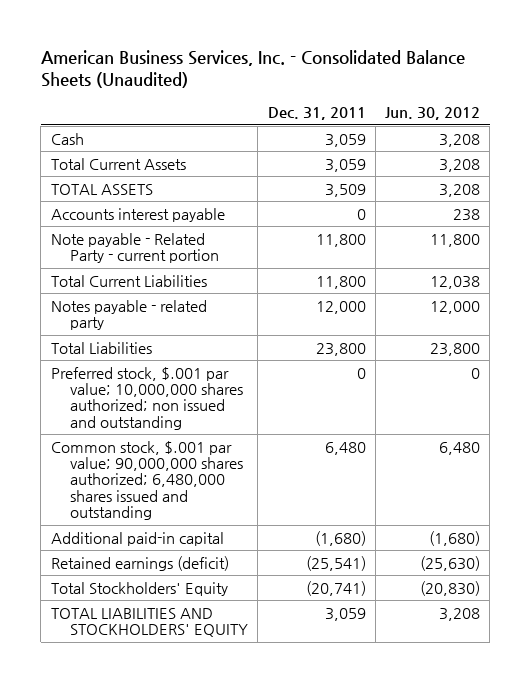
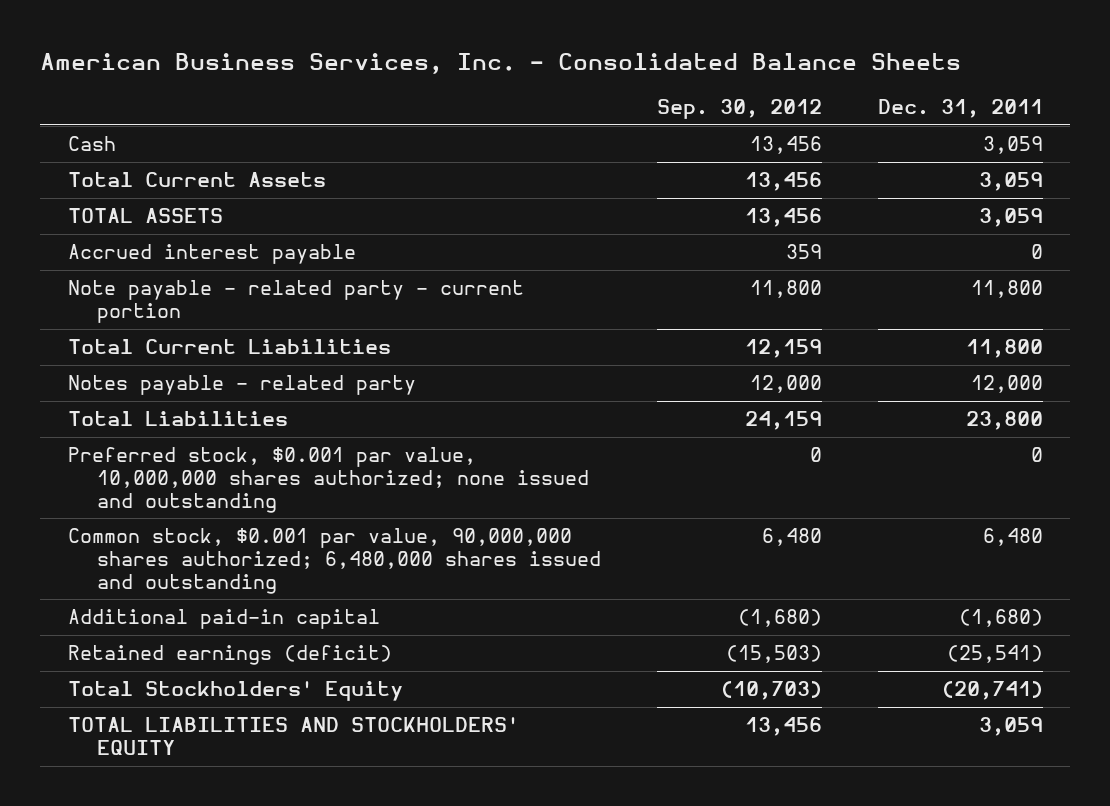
- American Business Services, Inc. - Consolidated Balance Sheets (Unaudited)
+ American Business Services, Inc. - Consolidated Balance Sheets
- | Dec. 31, 2011 | Jun. 30, 2012
+ | Sep. 30, 2012 | Dec. 31, 2011
- TOTAL ASSETS | 3,509 | 3,208
- Accounts interest payable | 0 | 238
- Note payable - Related Party - current portion | 11,800 | 11,800
+ TOTAL ASSETS | 13,456 | 3,059
+ Accrued interest payable | 359 | 0
+ Note payable - related party - current portion | 11,800 | 11,800
- Preferred stock, $.001 par value; 10,000,000 shares authorized; non issued and outstanding | 0 | 0
- Common stock, $.001 par value; 90,000,000 shares authorized; 6,480,000 shares issued and outstanding | 6,480 | 6,480
+ Preferred stock, $0.001 par value, 10,000,000 shares authorized; none issued and outstanding | 0 | 0
+ Common stock, $0.001 par value, 90,000,000 shares authorized; 6,480,000 shares issued and outstanding | 6,480 | 6,480

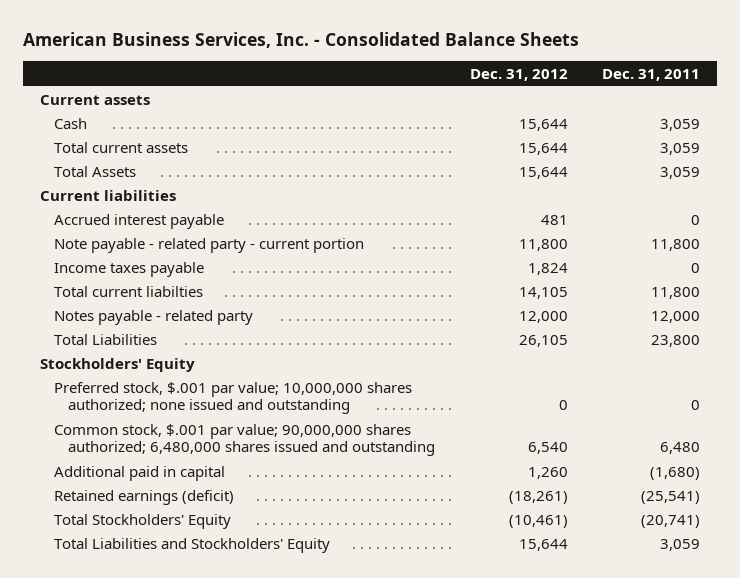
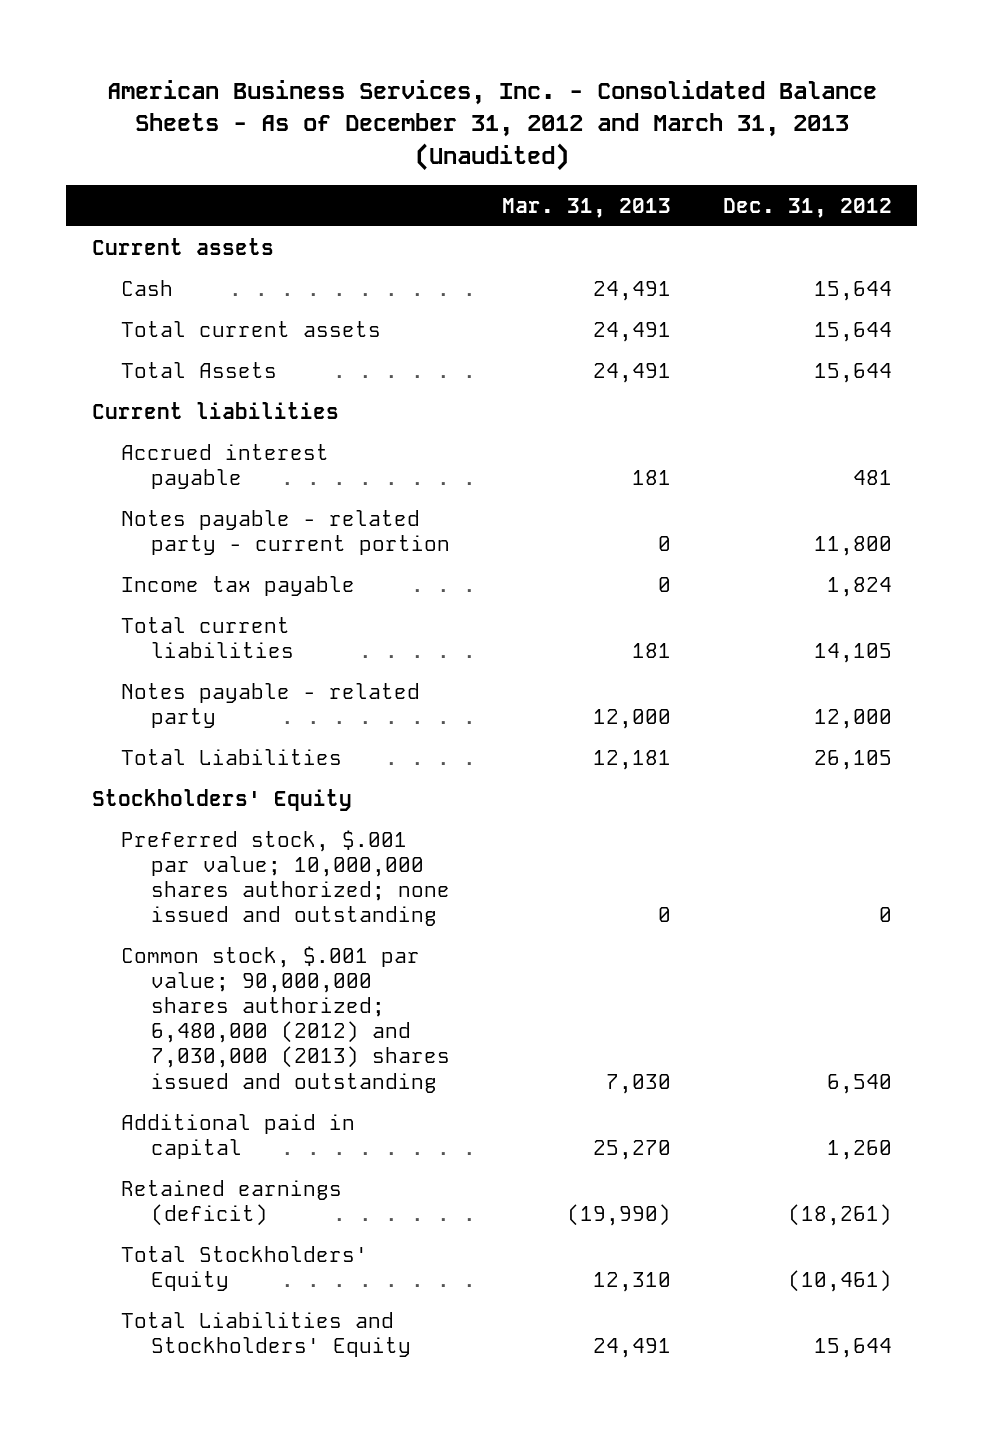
- American Business Services, Inc. - Consolidated Balance Sheets
+ American Business Services, Inc. - Consolidated Balance Sheets - As of December 31, 2012 and March 31, 2013 (Unaudited)
- | Dec. 31, 2012 | Dec. 31, 2011
+ | Mar. 31, 2013 | Dec. 31, 2012
- Note payable - related party - current portion | 11,800 | 11,800
- Income taxes payable | 1,824 | 0
- Total current liabilties | 14,105 | 11,800
+ Notes payable - related party - current portion | 0 | 11,800
+ Income tax payable | 0 | 1,824
+ Total current liabilities | 181 | 14,105
- Common stock, $.001 par value; 90,000,000 shares authorized; 6,480,000 shares issued and outstanding | 6,540 | 6,480
+ Common stock, $.001 par value; 90,000,000 shares authorized; 6,480,000 (2012) and 7,030,000 (2013) shares issued and outstanding | 7,030 | 6,540

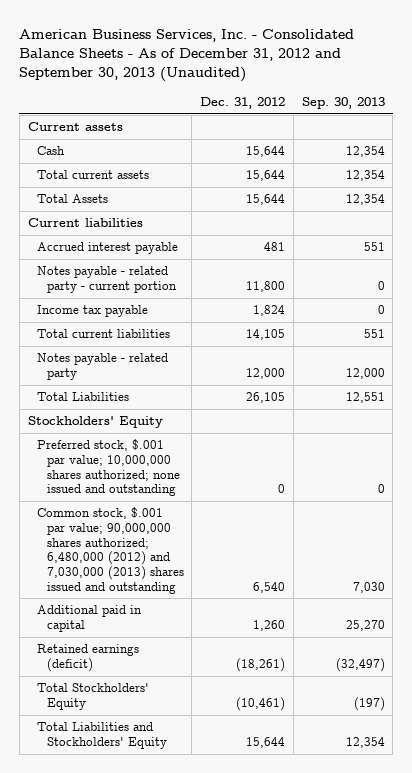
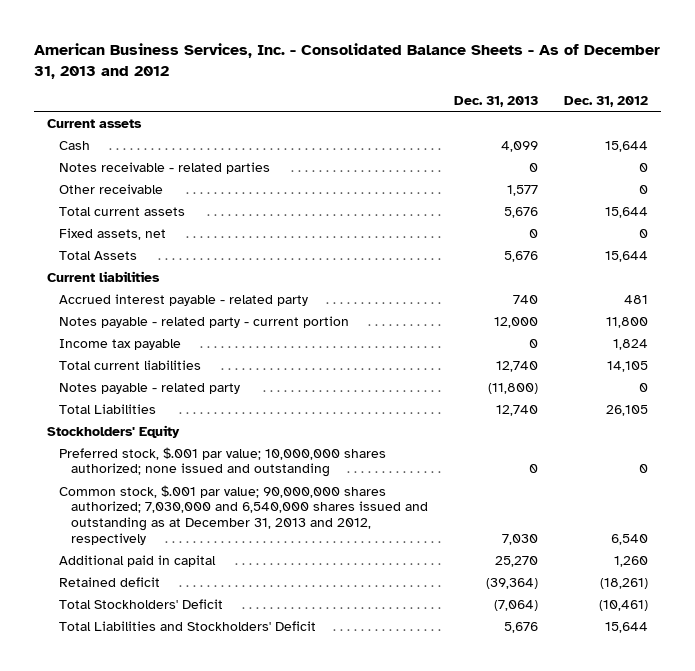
- American Business Services, Inc. - Consolidated Balance Sheets - As of December 31, 2012 and September 30, 2013 (Unaudited)
+ American Business Services, Inc. - Consolidated Balance Sheets - As of December 31, 2013 and 2012
- | Dec. 31, 2012 | Sep. 30, 2013
+ | Dec. 31, 2013 | Dec. 31, 2012
+ Notes receivable - related parties | 0 | 0
+ Other receivable | 1,577 | 0
+ Fixed assets, net | 0 | 0
- Accrued interest payable | 481 | 551
+ Accrued interest payable - related party | 740 | 481
- Notes payable - related party | 12,000 | 12,000
+ Notes payable - related party | (11,800) | 0
- Common stock, $.001 par value; 90,000,000 shares authorized; 6,480,000 (2012) and 7,030,000 (2013) shares issued and outstanding | 6,540 | 7,030
+ Common stock, $.001 par value; 90,000,000 shares authorized; 7,030,000 and 6,540,000 shares issued and outstanding as at December 31, 2013 and 2012, respectively | 7,030 | 6,540
- Retained earnings (deficit) | (18,261) | (32,497)
- Total Stockholders' Equity | (10,461) | (197)
- Total Liabilities and Stockholders' Equity | 15,644 | 12,354
+ Retained deficit | (39,364) | (18,261)
+ Total Stockholders' Deficit | (7,064) | (10,461)
+ Total Liabilities and Stockholders' Deficit | 5,676 | 15,644

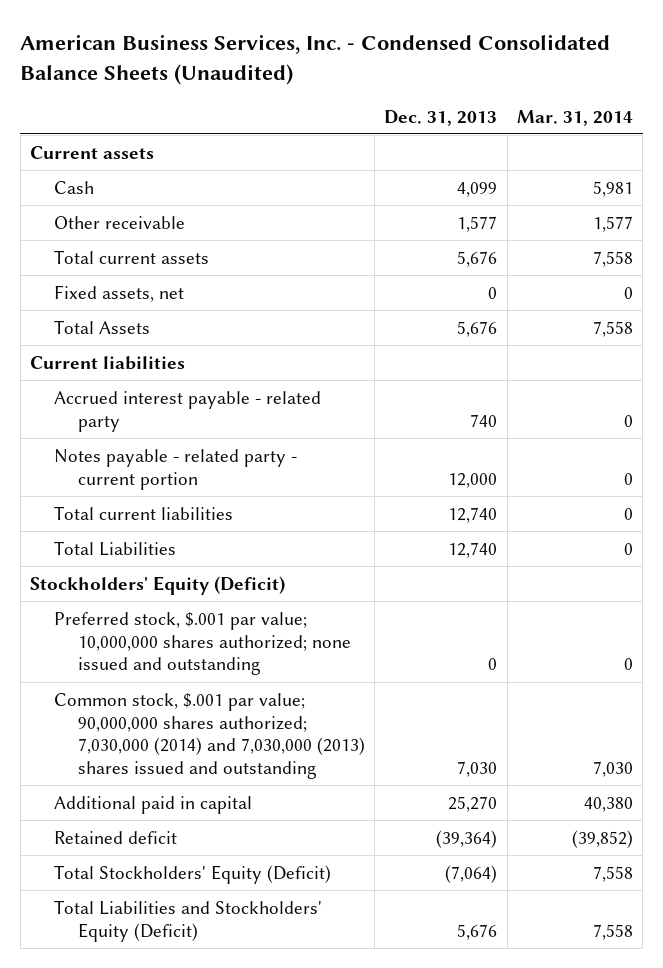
- American Business Services, Inc. - Consolidated Balance Sheets - As of December 31, 2013 and 2012
+ American Business Services, Inc. - Condensed Consolidated Balance Sheets (Unaudited)
- | Dec. 31, 2013 | Dec. 31, 2012
+ | Dec. 31, 2013 | Mar. 31, 2014
- Notes receivable - related parties | 0 | 0
- Income tax payable | 0 | 1,824
- Notes payable - related party | (11,800) | 0
- Stockholders' Equity
+ Stockholders' Equity (Deficit)
- Common stock, $.001 par value; 90,000,000 shares authorized; 7,030,000 and 6,540,000 shares issued and outstanding as at December 31, 2013 and 2012, respectively | 7,030 | 6,540
+ Common stock, $.001 par value; 90,000,000 shares authorized; 7,030,000 (2014) and 7,030,000 (2013) shares issued and outstanding | 7,030 | 7,030
- Total Stockholders' Deficit | (7,064) | (10,461)
- Total Liabilities and Stockholders' Deficit | 5,676 | 15,644
+ Total Stockholders' Equity (Deficit) | (7,064) | 7,558
+ Total Liabilities and Stockholders' Equity (Deficit) | 5,676 | 7,558

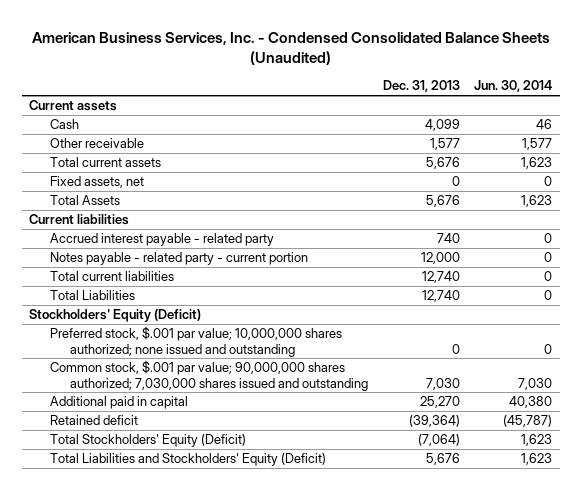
- | Dec. 31, 2013 | Mar. 31, 2014
+ | Dec. 31, 2013 | Jun. 30, 2014
- Common stock, $.001 par value; 90,000,000 shares authorized; 7,030,000 (2014) and 7,030,000 (2013) shares issued and outstanding | 7,030 | 7,030
+ Common stock, $.001 par value; 90,000,000 shares authorized; 7,030,000 shares issued and outstanding | 7,030 | 7,030

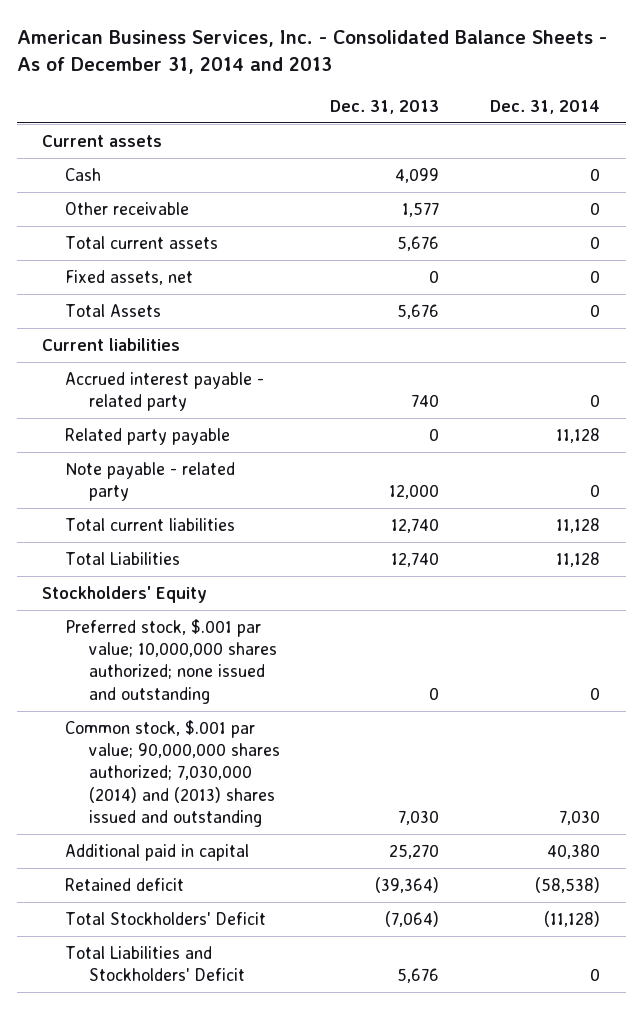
- American Business Services, Inc. - Condensed Consolidated Balance Sheets (Unaudited)
+ American Business Services, Inc. - Consolidated Balance Sheets - As of December 31, 2014 and 2013
- | Dec. 31, 2013 | Jun. 30, 2014
+ | Dec. 31, 2013 | Dec. 31, 2014
- Notes payable - related party - current portion | 12,000 | 0
+ Related party payable | 0 | 11,128
+ Note payable - related party | 12,000 | 0
- Stockholders' Equity (Deficit)
+ Stockholders' Equity
- Common stock, $.001 par value; 90,000,000 shares authorized; 7,030,000 shares issued and outstanding | 7,030 | 7,030
+ Common stock, $.001 par value; 90,000,000 shares authorized; 7,030,000 (2014) and (2013) shares issued and outstanding | 7,030 | 7,030
- Total Stockholders' Equity (Deficit) | (7,064) | 1,623
- Total Liabilities and Stockholders' Equity (Deficit) | 5,676 | 1,623
+ Total Stockholders' Deficit | (7,064) | (11,128)
+ Total Liabilities and Stockholders' Deficit | 5,676 | 0

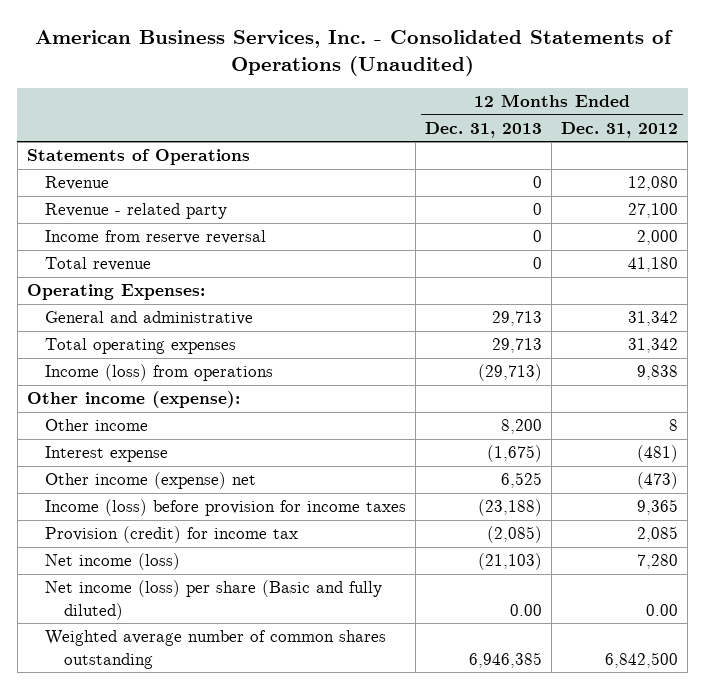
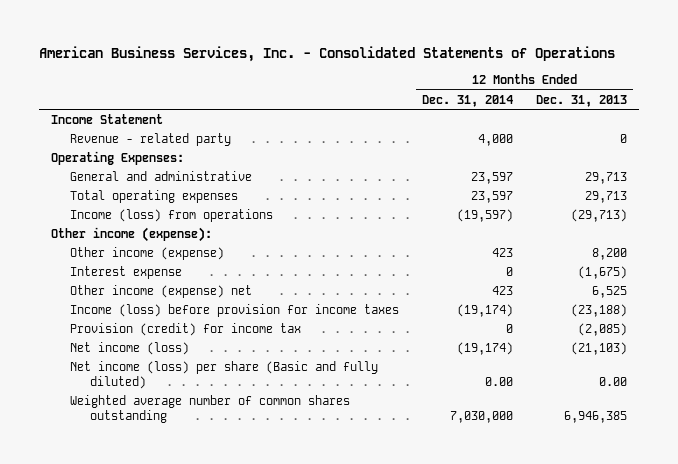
- American Business Services, Inc. - Consolidated Statements of Operations (Unaudited)
+ American Business Services, Inc. - Consolidated Statements of Operations
- | 12 Months Ended Dec. 31, 2013 | 12 Months Ended Dec. 31, 2012
+ | 12 Months Ended Dec. 31, 2014 | 12 Months Ended Dec. 31, 2013
- Statements of Operations
- Revenue | 0 | 12,080
+ Income Statement
- Income from reserve reversal | 0 | 2,000
- Total revenue | 0 | 41,180
- Other income | 8,200 | 8
+ Other income (expense) | 423 | 8,200

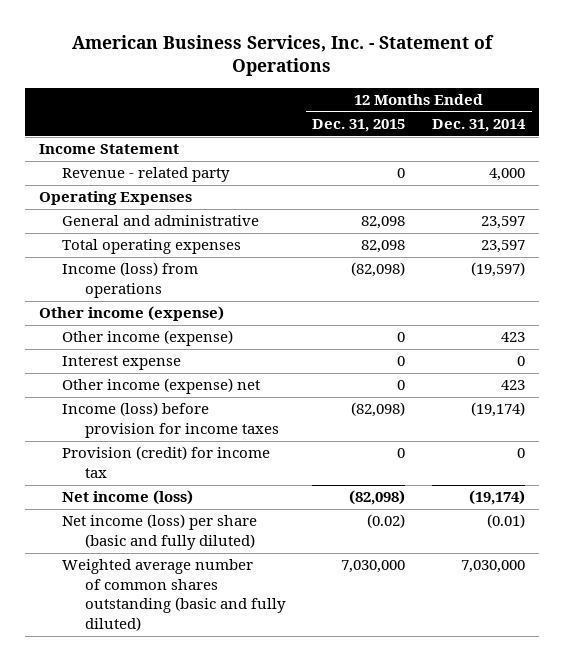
- American Business Services, Inc. - Consolidated Statements of Operations
+ American Business Services, Inc. - Statement of Operations
- | 12 Months Ended Dec. 31, 2014 | 12 Months Ended Dec. 31, 2013
+ | 12 Months Ended Dec. 31, 2015 | 12 Months Ended Dec. 31, 2014
- Operating Expenses:
+ Operating Expenses
- Other income (expense):
+ Other income (expense)
- Net income (loss) per share (Basic and fully diluted) | 0.00 | 0.00
- Weighted average number of common shares outstanding | 7,030,000 | 6,946,385
+ Net income (loss) per share (basic and fully diluted) | (0.02) | (0.01)
+ Weighted average number of common shares outstanding (basic and fully diluted) | 7,030,000 | 7,030,000

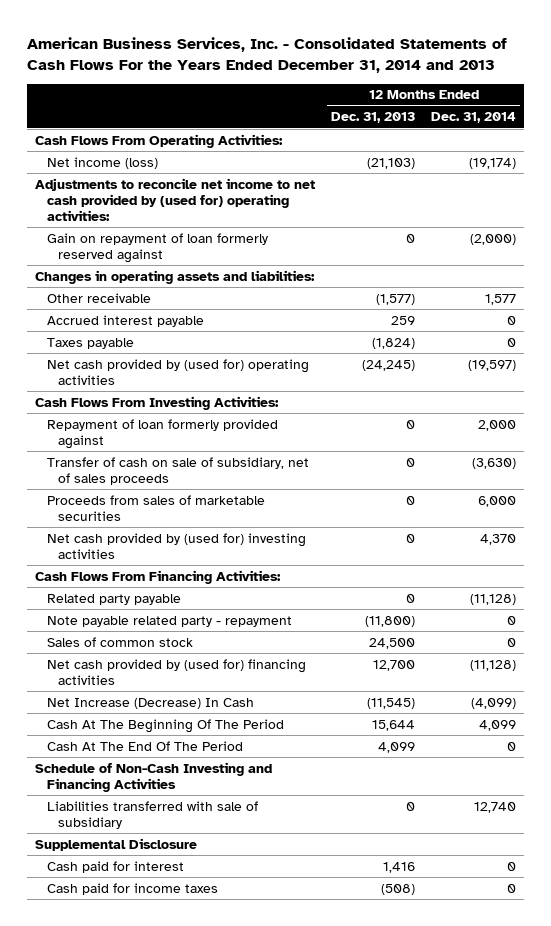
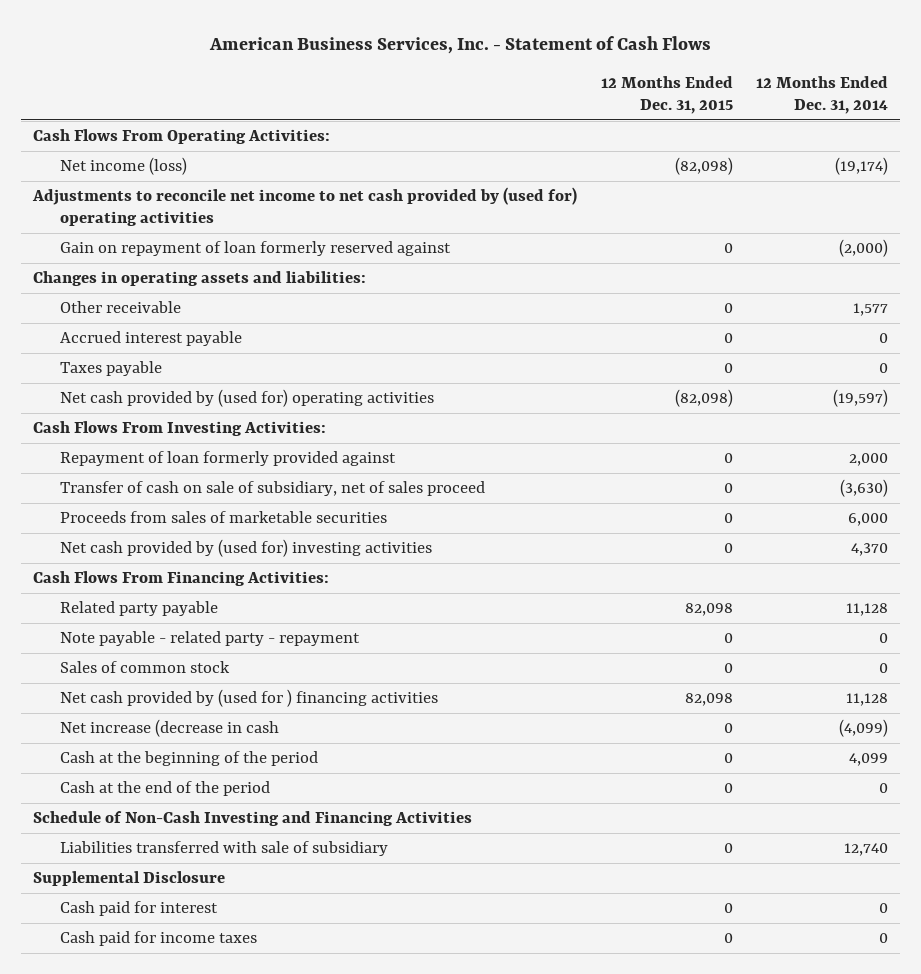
- American Business Services, Inc. - Consolidated Statements of Cash Flows For the Years Ended December 31, 2014 and 2013
+ American Business Services, Inc. - Statement of Cash Flows
- | 12 Months Ended Dec. 31, 2013 | 12 Months Ended Dec. 31, 2014
+ | 12 Months Ended Dec. 31, 2015 | 12 Months Ended Dec. 31, 2014
- Adjustments to reconcile net income to net cash provided by (used for) operating activities:
+ Adjustments to reconcile net income to net cash provided by (used for) operating activities
- Transfer of cash on sale of subsidiary, net of sales proceeds | 0 | (3,630)
+ Transfer of cash on sale of subsidiary, net of sales proceed | 0 | (3,630)
- Related party payable | 0 | (11,128)
- Note payable related party - repayment | (11,800) | 0
+ Related party payable | 82,098 | 11,128
+ Note payable - related party - repayment | 0 | 0
- Net cash provided by (used for) financing activities | 12,700 | (11,128)
- Net Increase (Decrease) In Cash | (11,545) | (4,099)
- Cash At The Beginning Of The Period | 15,644 | 4,099
- Cash At The End Of The Period | 4,099 | 0
+ Net cash provided by (used for ) financing activities | 82,098 | 11,128
+ Net increase (decrease in cash | 0 | (4,099)
+ Cash at the beginning of the period | 0 | 4,099
+ Cash at the end of the period | 0 | 0

